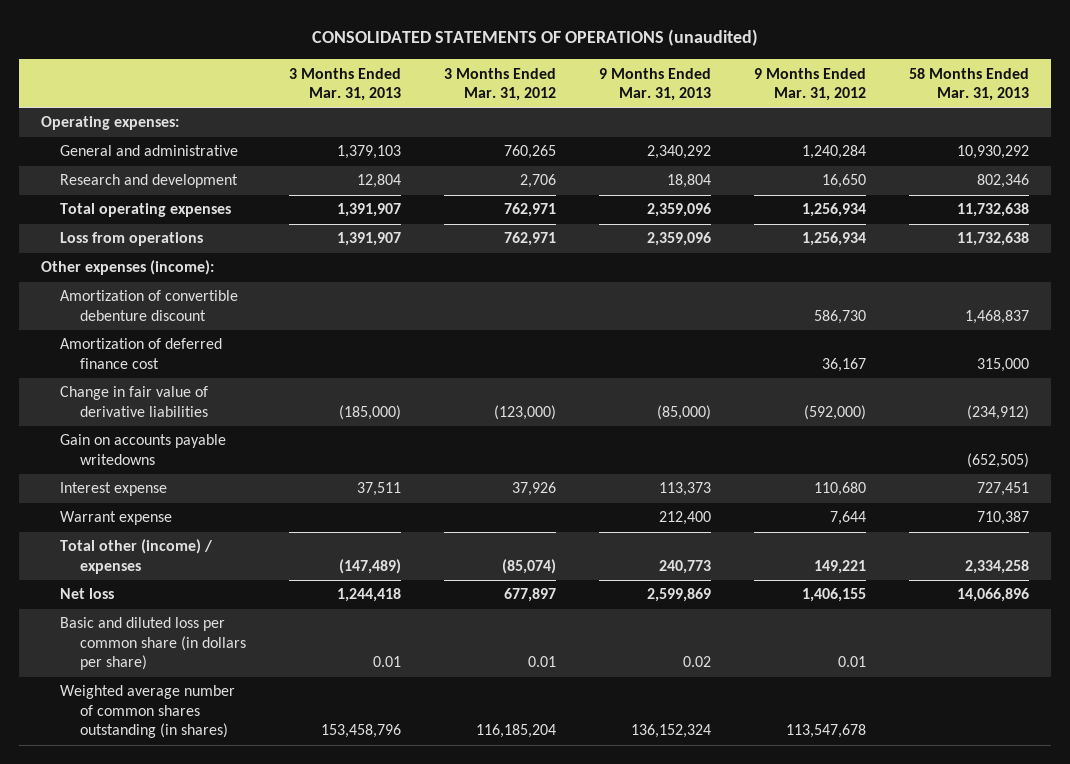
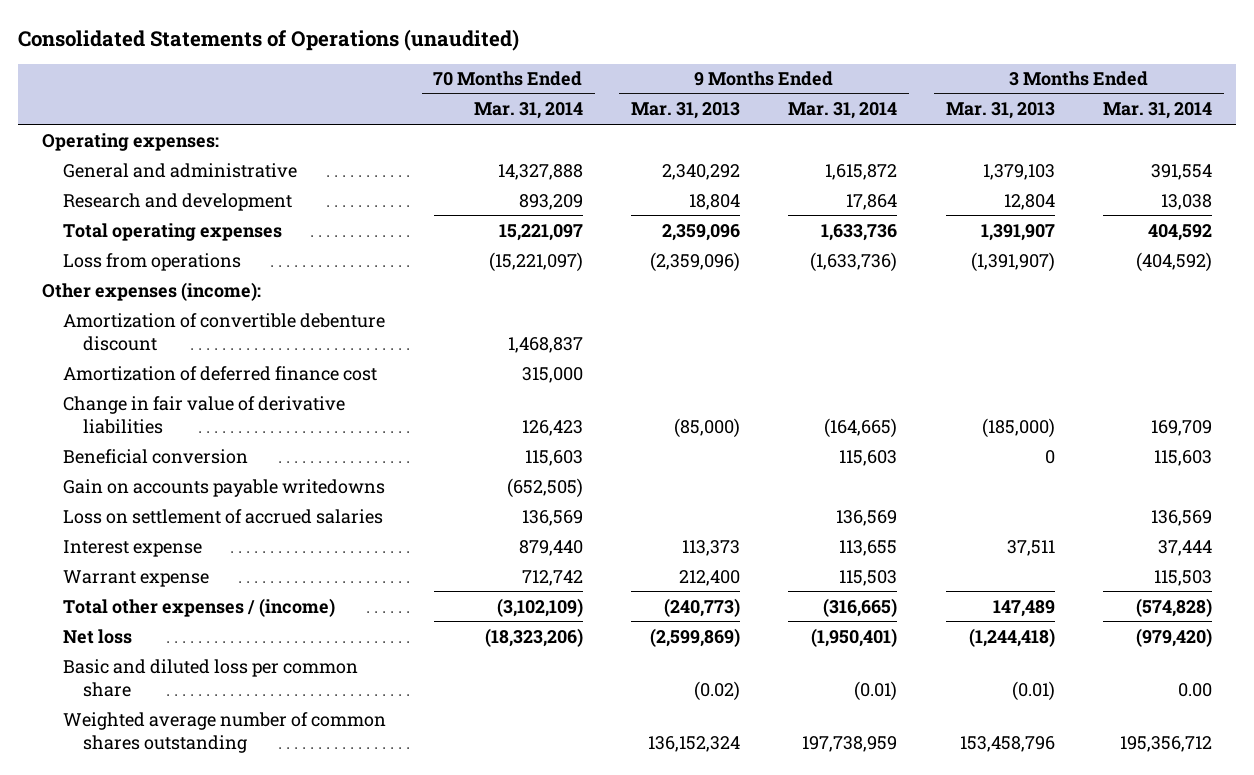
- CONSOLIDATED STATEMENTS OF OPERATIONS (unaudited)
+ Consolidated Statements of Operations (unaudited)
- | 3 Months Ended Mar. 31, 2013 | 3 Months Ended Mar. 31, 2012 | 9 Months Ended Mar. 31, 2013 | 9 Months Ended Mar. 31, 2012 | 58 Months Ended Mar. 31, 2013
+ | 70 Months Ended Mar. 31, 2014 | 9 Months Ended Mar. 31, 2013 | 9 Months Ended Mar. 31, 2014 | 3 Months Ended Mar. 31, 2013 | 3 Months Ended Mar. 31, 2014
- Loss from operations | 1,391,907 | 762,971 | 2,359,096 | 1,256,934 | 11,732,638
+ Loss from operations | (15,221,097) | (2,359,096) | (1,633,736) | (1,391,907) | (404,592)
+ Beneficial conversion | 115,603 | | 115,603 | 0 | 115,603
+ Loss on settlement of accrued salaries | 136,569 | | 136,569 | | 136,569
- Total other (income) / expenses | (147,489) | (85,074) | 240,773 | 149,221 | 2,334,258
- Net loss | 1,244,418 | 677,897 | 2,599,869 | 1,406,155 | 14,066,896
- Basic and diluted loss per common share (in dollars per share) | 0.01 | 0.01 | 0.02 | 0.01 |
- Weighted average number of common shares outstanding (in shares) | 153,458,796 | 116,185,204 | 136,152,324 | 113,547,678 |
+ Total other expenses / (income) | (3,102,109) | (240,773) | (316,665) | 147,489 | (574,828)
+ Net loss | (18,323,206) | (2,599,869) | (1,950,401) | (1,244,418) | (979,420)
+ Basic and diluted loss per common share | | (0.02) | (0.01) | (0.01) | 0.00
+ Weighted average number of common shares outstanding | | 136,152,324 | 197,738,959 | 153,458,796 | 195,356,712

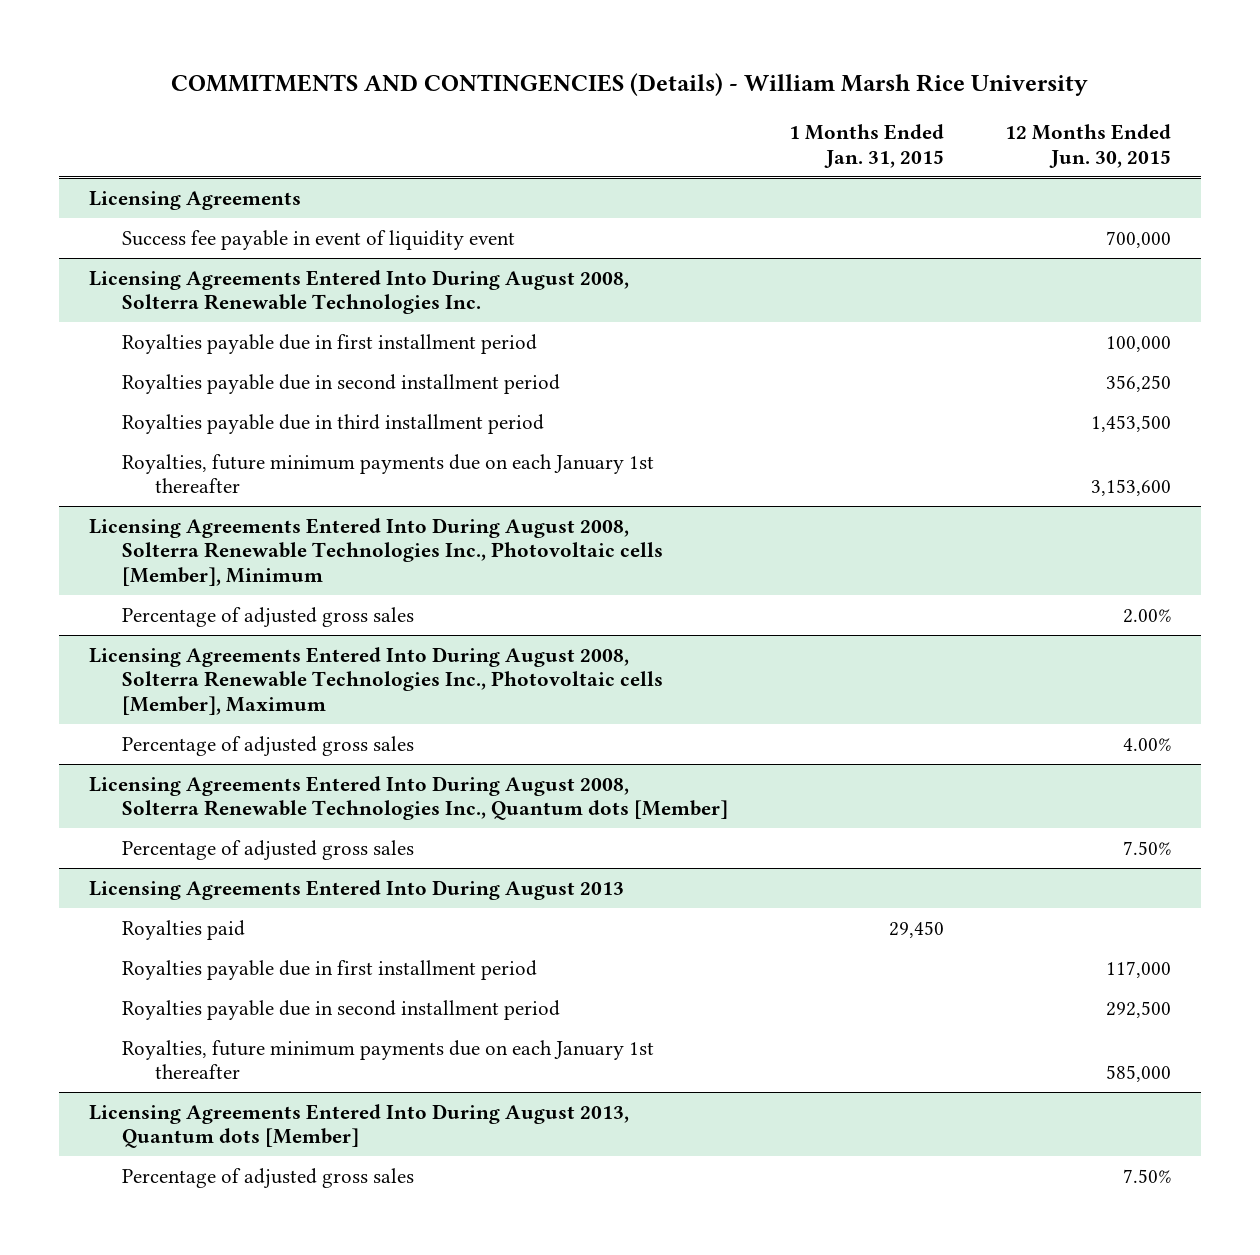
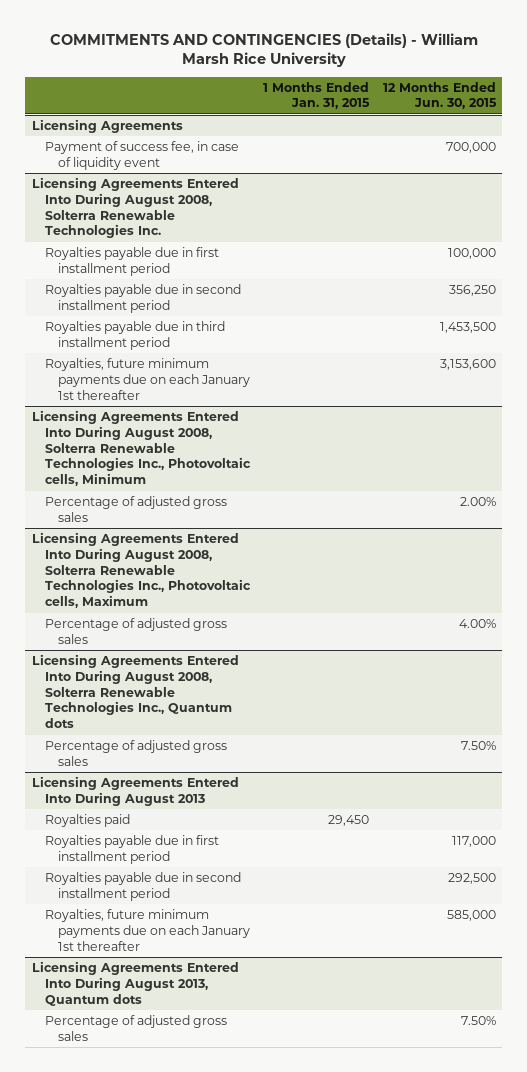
@ Licensing Agreements
- Success fee payable in event of liquidity event | | 700,000
+ Payment of success fee, in case of liquidity event | | 700,000
- Licensing Agreements Entered Into During August 2008, Solterra Renewable Technologies Inc., Photovoltaic cells [Member], Minimum
+ Licensing Agreements Entered Into During August 2008, Solterra Renewable Technologies Inc., Photovoltaic cells, Minimum
- Licensing Agreements Entered Into During August 2008, Solterra Renewable Technologies Inc., Photovoltaic cells [Member], Maximum
+ Licensing Agreements Entered Into During August 2008, Solterra Renewable Technologies Inc., Photovoltaic cells, Maximum
- Licensing Agreements Entered Into During August 2008, Solterra Renewable Technologies Inc., Quantum dots [Member]
+ Licensing Agreements Entered Into During August 2008, Solterra Renewable Technologies Inc., Quantum dots
- Licensing Agreements Entered Into During August 2013, Quantum dots [Member]
+ Licensing Agreements Entered Into During August 2013, Quantum dots

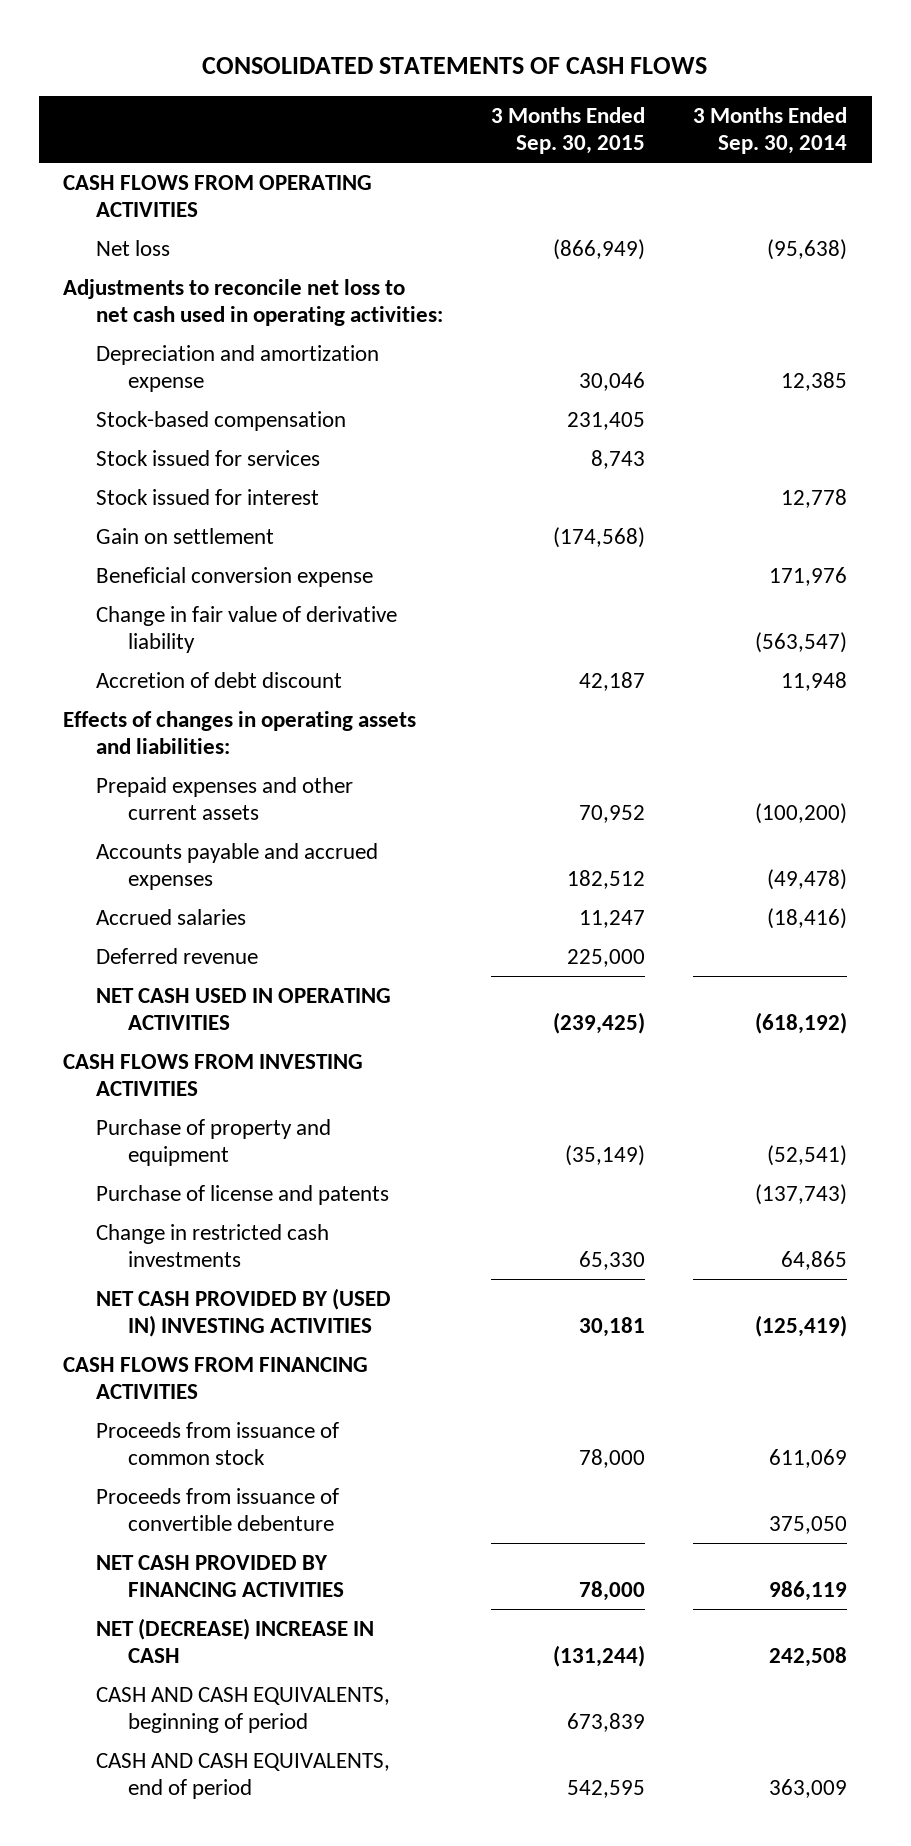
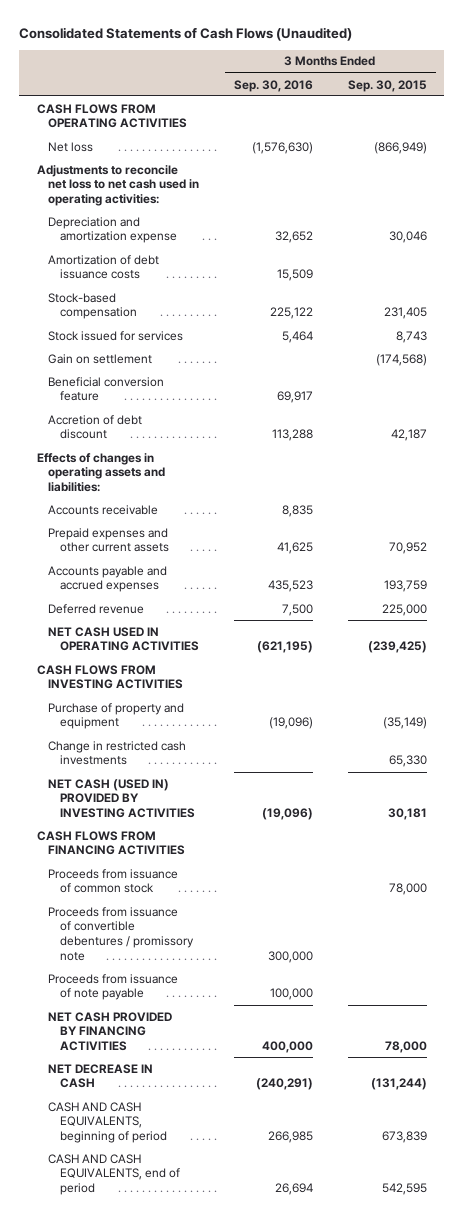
- CONSOLIDATED STATEMENTS OF CASH FLOWS
+ Consolidated Statements of Cash Flows (Unaudited)
- | 3 Months Ended Sep. 30, 2015 | 3 Months Ended Sep. 30, 2014
+ | 3 Months Ended Sep. 30, 2016 | 3 Months Ended Sep. 30, 2015
+ Amortization of debt issuance costs | 15,509 |
- Stock issued for interest | | 12,778
- Beneficial conversion expense | | 171,976
- Change in fair value of derivative liability | | (563,547)
+ Beneficial conversion feature | 69,917 |
+ Accounts receivable | 8,835 |
- Accounts payable and accrued expenses | 182,512 | (49,478)
- Accrued salaries | 11,247 | (18,416)
+ Accounts payable and accrued expenses | 435,523 | 193,759
- Purchase of license and patents | | (137,743)
- NET CASH PROVIDED BY (USED IN) INVESTING ACTIVITIES | 30,181 | (125,419)
+ NET CASH (USED IN) PROVIDED BY INVESTING ACTIVITIES | (19,096) | 30,181
- Proceeds from issuance of convertible debenture | | 375,050
+ Proceeds from issuance of convertible debentures / promissory note | 300,000 |
+ Proceeds from issuance of note payable | 100,000 |
- NET (DECREASE) INCREASE IN CASH | (131,244) | 242,508
+ NET DECREASE IN CASH | (240,291) | (131,244)

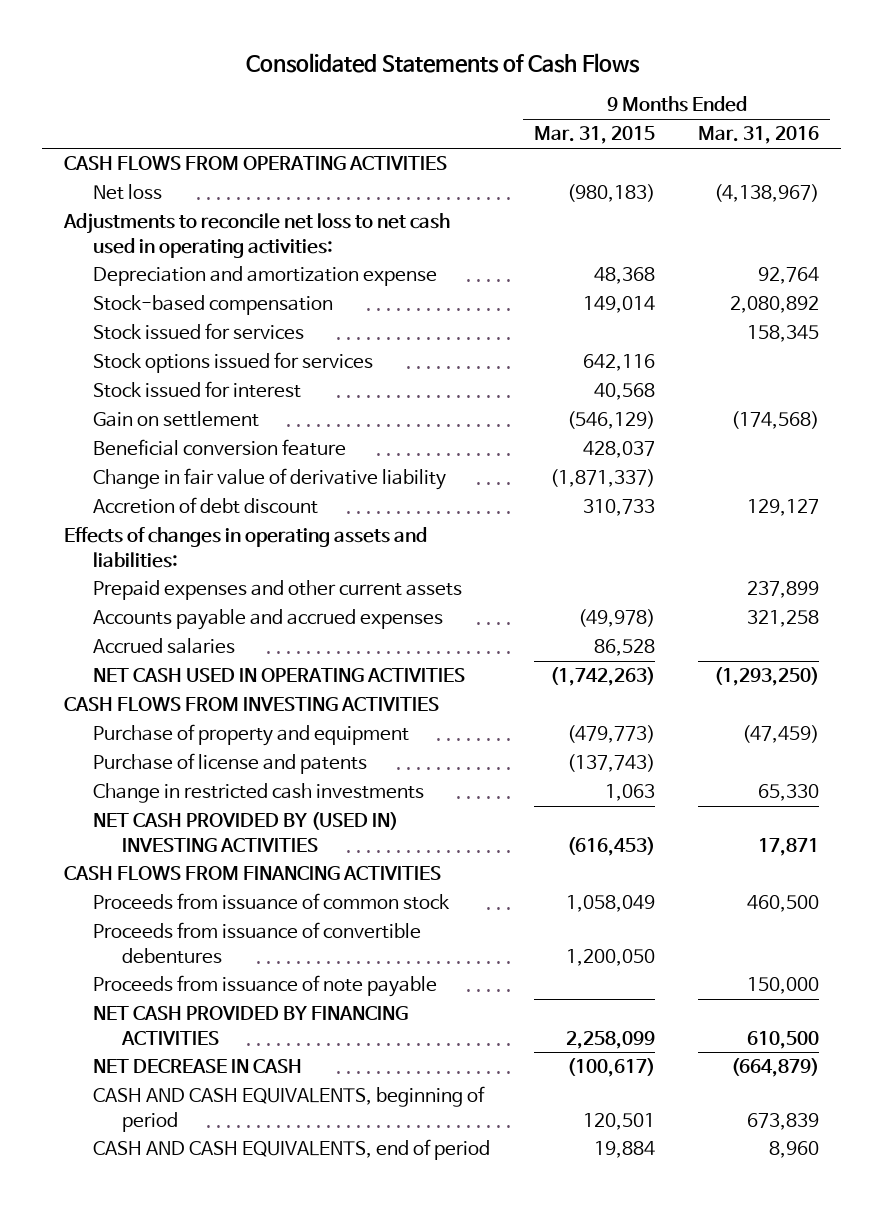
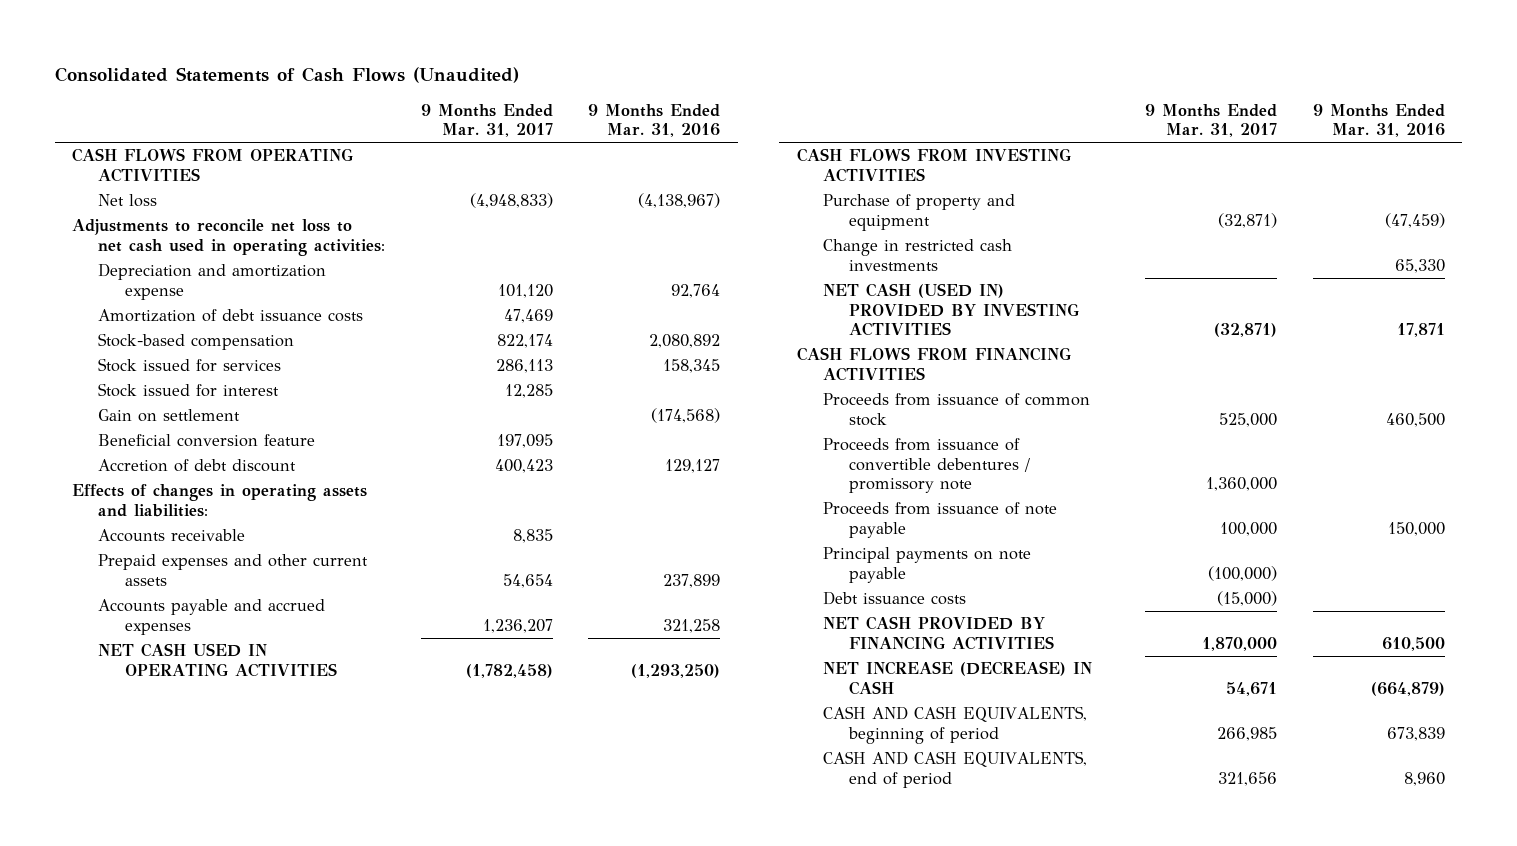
- Consolidated Statements of Cash Flows
+ Consolidated Statements of Cash Flows (Unaudited)
- | 9 Months Ended Mar. 31, 2015 | 9 Months Ended Mar. 31, 2016
+ | 9 Months Ended Mar. 31, 2017 | 9 Months Ended Mar. 31, 2016
+ Amortization of debt issuance costs | 47,469 |
- Stock options issued for services | 642,116 |
- Change in fair value of derivative liability | (1,871,337) |
+ Accounts receivable | 8,835 |
- Accrued salaries | 86,528 |
- Purchase of license and patents | (137,743) |
- NET CASH PROVIDED BY (USED IN) INVESTING ACTIVITIES | (616,453) | 17,871
+ NET CASH (USED IN) PROVIDED BY INVESTING ACTIVITIES | (32,871) | 17,871
- Proceeds from issuance of convertible debentures | 1,200,050 |
+ Proceeds from issuance of convertible debentures / promissory note | 1,360,000 |
+ Principal payments on note payable | (100,000) |
+ Debt issuance costs | (15,000) |
- NET DECREASE IN CASH | (100,617) | (664,879)
+ NET INCREASE (DECREASE) IN CASH | 54,671 | (664,879)

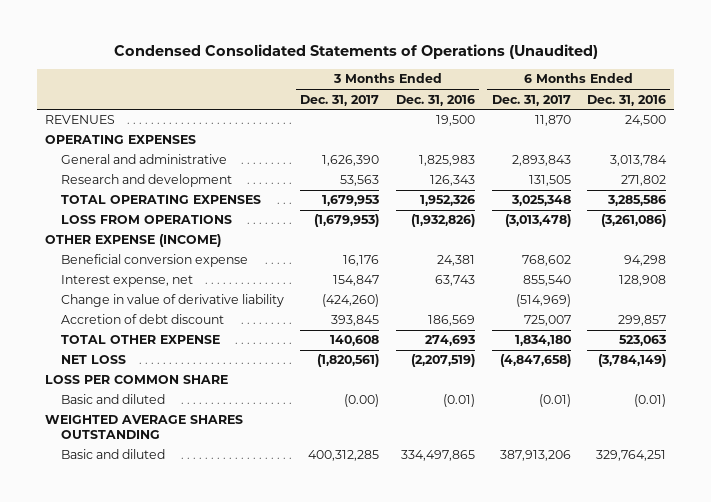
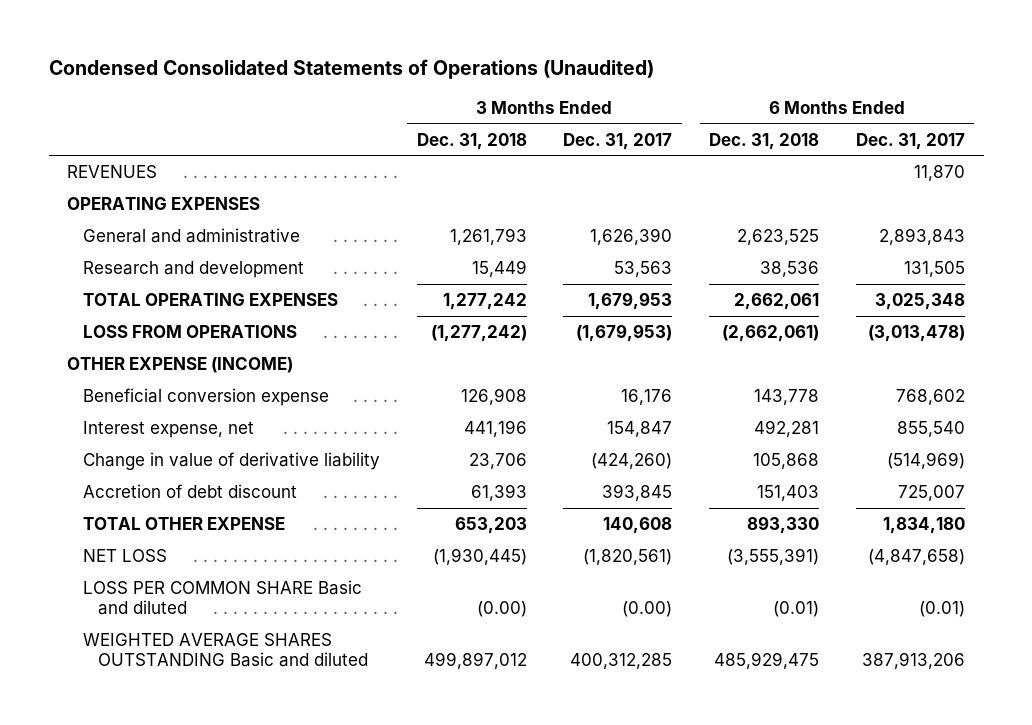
- | 3 Months Ended Dec. 31, 2017 | 3 Months Ended Dec. 31, 2016 | 6 Months Ended Dec. 31, 2017 | 6 Months Ended Dec. 31, 2016
+ | 3 Months Ended Dec. 31, 2018 | 3 Months Ended Dec. 31, 2017 | 6 Months Ended Dec. 31, 2018 | 6 Months Ended Dec. 31, 2017
- LOSS PER COMMON SHARE
- Basic and diluted | (0.00) | (0.01) | (0.01) | (0.01)
- WEIGHTED AVERAGE SHARES OUTSTANDING
- Basic and diluted | 400,312,285 | 334,497,865 | 387,913,206 | 329,764,251
+ LOSS PER COMMON SHARE Basic and diluted | (0.00) | (0.00) | (0.01) | (0.01)
+ WEIGHTED AVERAGE SHARES OUTSTANDING Basic and diluted | 499,897,012 | 400,312,285 | 485,929,475 | 387,913,206

